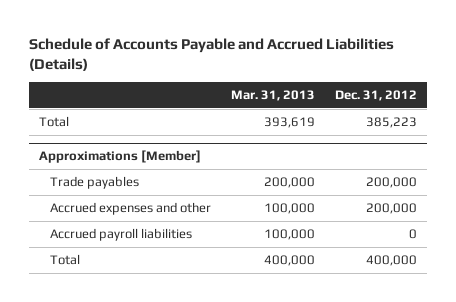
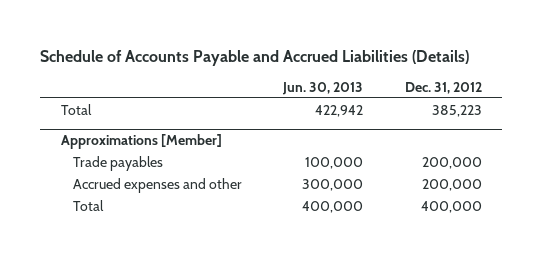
- | Mar. 31, 2013 | Dec. 31, 2012
+ | Jun. 30, 2013 | Dec. 31, 2012
@ Approximations [Member]
- Accrued payroll liabilities | 100,000 | 0

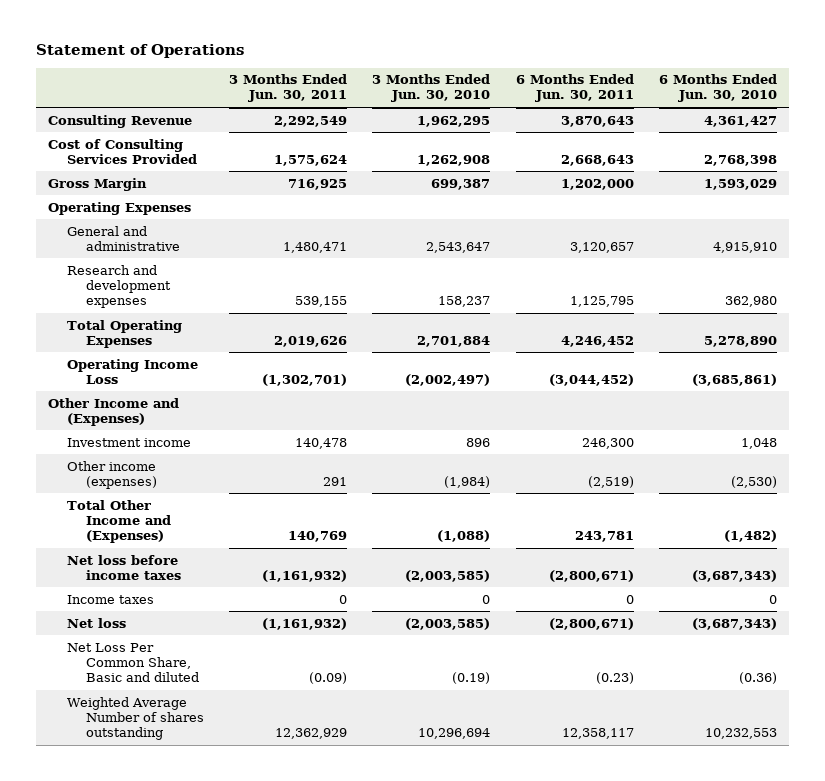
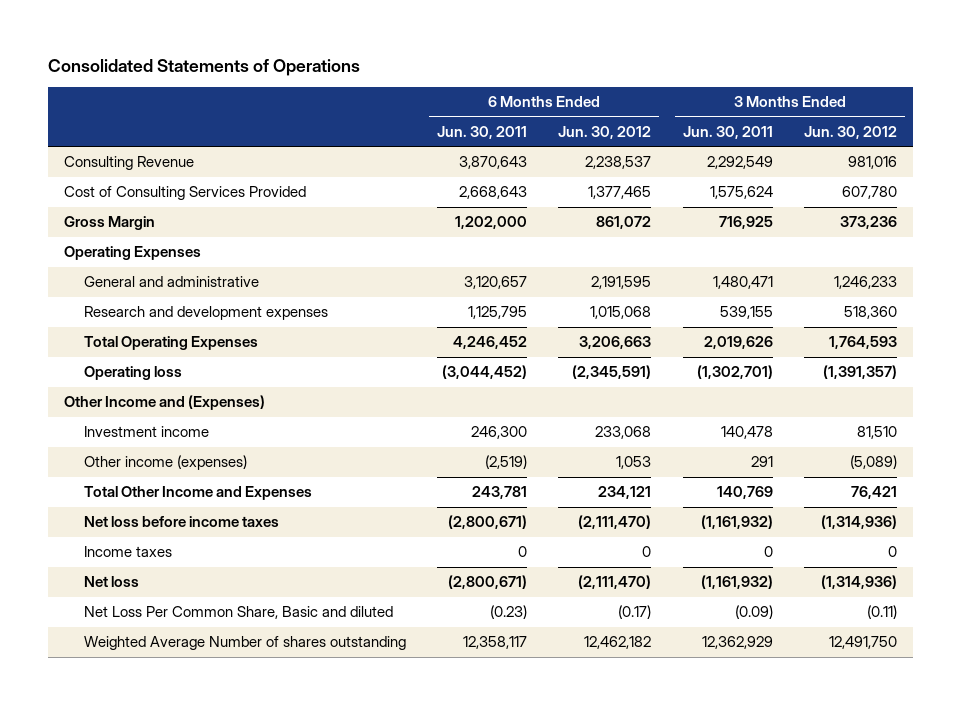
- Statement of Operations
+ Consolidated Statements of Operations
- | 3 Months Ended Jun. 30, 2011 | 3 Months Ended Jun. 30, 2010 | 6 Months Ended Jun. 30, 2011 | 6 Months Ended Jun. 30, 2010
+ | 6 Months Ended Jun. 30, 2011 | 6 Months Ended Jun. 30, 2012 | 3 Months Ended Jun. 30, 2011 | 3 Months Ended Jun. 30, 2012
- Operating Income Loss | (1,302,701) | (2,002,497) | (3,044,452) | (3,685,861)
+ Operating loss | (3,044,452) | (2,345,591) | (1,302,701) | (1,391,357)
- Total Other Income and (Expenses) | 140,769 | (1,088) | 243,781 | (1,482)
+ Total Other Income and Expenses | 243,781 | 234,121 | 140,769 | 76,421

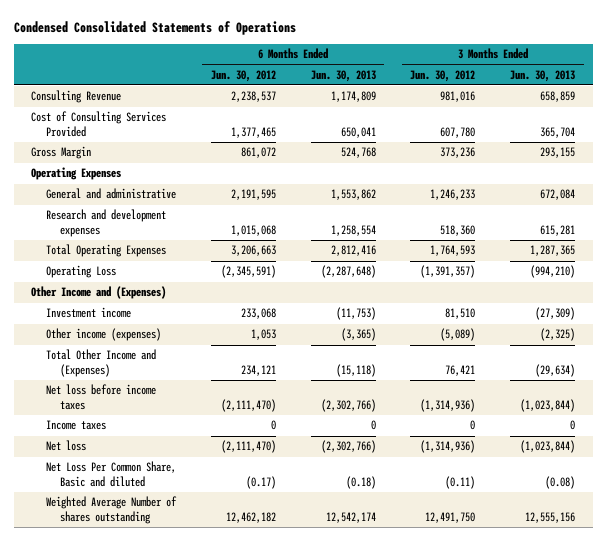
- Consolidated Statements of Operations
+ Condensed Consolidated Statements of Operations
- | 6 Months Ended Jun. 30, 2011 | 6 Months Ended Jun. 30, 2012 | 3 Months Ended Jun. 30, 2011 | 3 Months Ended Jun. 30, 2012
+ | 6 Months Ended Jun. 30, 2012 | 6 Months Ended Jun. 30, 2013 | 3 Months Ended Jun. 30, 2012 | 3 Months Ended Jun. 30, 2013
- Operating loss | (3,044,452) | (2,345,591) | (1,302,701) | (1,391,357)
+ Operating Loss | (2,345,591) | (2,287,648) | (1,391,357) | (994,210)
- Total Other Income and Expenses | 243,781 | 234,121 | 140,769 | 76,421
+ Total Other Income and (Expenses) | 234,121 | (15,118) | 76,421 | (29,634)

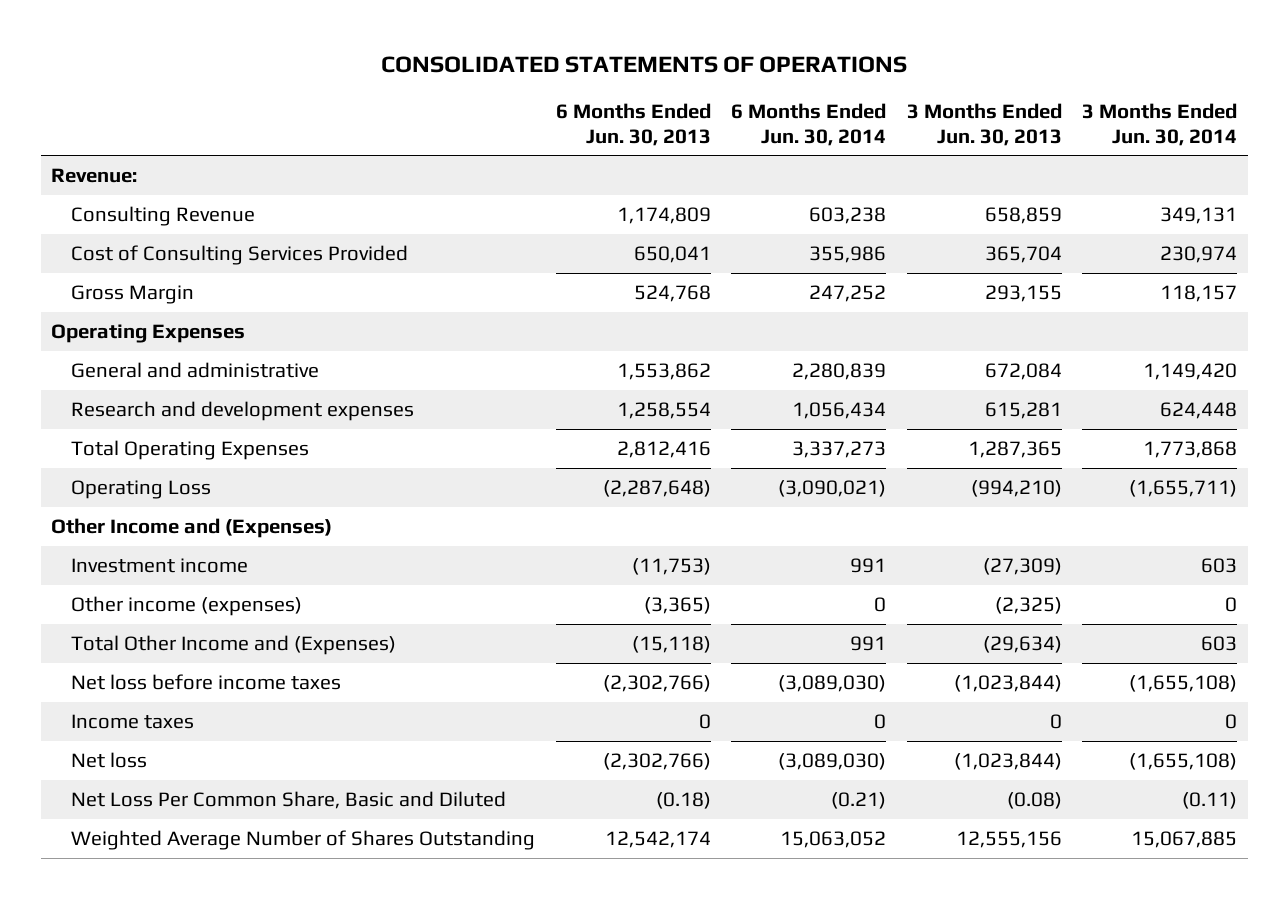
- Condensed Consolidated Statements of Operations
+ CONSOLIDATED STATEMENTS OF OPERATIONS
- | 6 Months Ended Jun. 30, 2012 | 6 Months Ended Jun. 30, 2013 | 3 Months Ended Jun. 30, 2012 | 3 Months Ended Jun. 30, 2013
+ | 6 Months Ended Jun. 30, 2013 | 6 Months Ended Jun. 30, 2014 | 3 Months Ended Jun. 30, 2013 | 3 Months Ended Jun. 30, 2014
+ Revenue:
- Net Loss Per Common Share, Basic and diluted | (0.17) | (0.18) | (0.11) | (0.08)
- Weighted Average Number of shares outstanding | 12,462,182 | 12,542,174 | 12,491,750 | 12,555,156
+ Net Loss Per Common Share, Basic and Diluted | (0.18) | (0.21) | (0.08) | (0.11)
+ Weighted Average Number of Shares Outstanding | 12,542,174 | 15,063,052 | 12,555,156 | 15,067,885

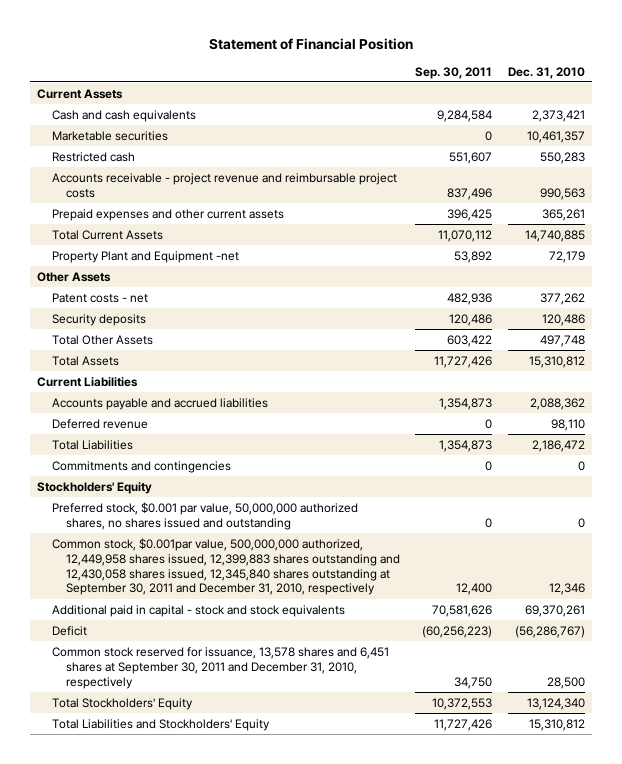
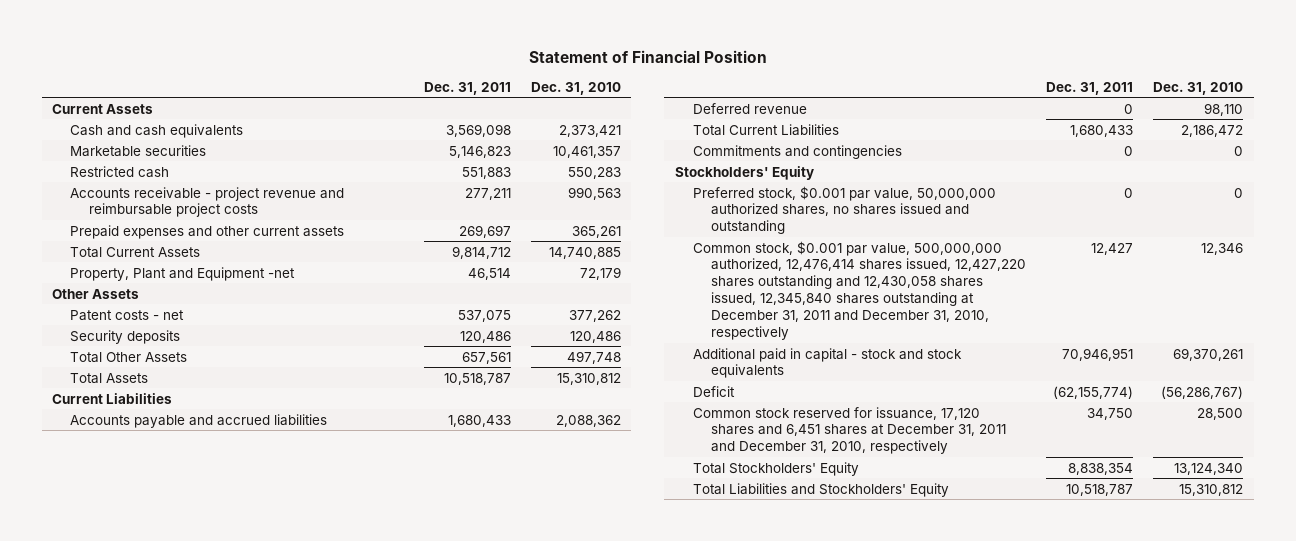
- | Sep. 30, 2011 | Dec. 31, 2010
+ | Dec. 31, 2011 | Dec. 31, 2010
- Property Plant and Equipment -net | 53,892 | 72,179
+ Property, Plant and Equipment -net | 46,514 | 72,179
- Total Liabilities | 1,354,873 | 2,186,472
+ Total Current Liabilities | 1,680,433 | 2,186,472
- Common stock, $0.001par value, 500,000,000 authorized, 12,449,958 shares issued, 12,399,883 shares outstanding and 12,430,058 shares issued, 12,345,840 shares outstanding at September 30, 2011 and December 31, 2010, respectively | 12,400 | 12,346
+ Common stock, $0.001 par value, 500,000,000 authorized, 12,476,414 shares issued, 12,427,220 shares outstanding and 12,430,058 shares issued, 12,345,840 shares outstanding at December 31, 2011 and December 31, 2010, respectively | 12,427 | 12,346
- Common stock reserved for issuance, 13,578 shares and 6,451 shares at September 30, 2011 and December 31, 2010, respectively | 34,750 | 28,500
+ Common stock reserved for issuance, 17,120 shares and 6,451 shares at December 31, 2011 and December 31, 2010, respectively | 34,750 | 28,500

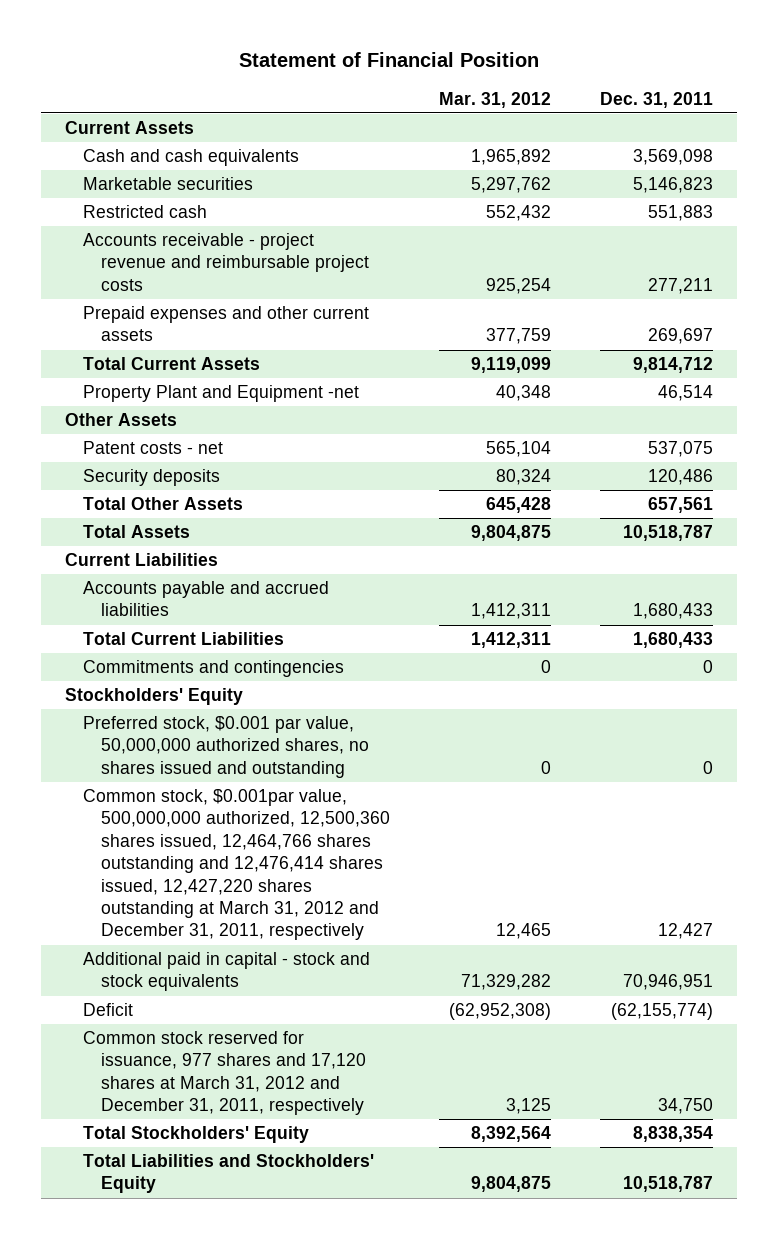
- | Dec. 31, 2011 | Dec. 31, 2010
+ | Mar. 31, 2012 | Dec. 31, 2011
- Property, Plant and Equipment -net | 46,514 | 72,179
+ Property Plant and Equipment -net | 40,348 | 46,514
- Deferred revenue | 0 | 98,110
- Common stock, $0.001 par value, 500,000,000 authorized, 12,476,414 shares issued, 12,427,220 shares outstanding and 12,430,058 shares issued, 12,345,840 shares outstanding at December 31, 2011 and December 31, 2010, respectively | 12,427 | 12,346
+ Common stock, $0.001par value, 500,000,000 authorized, 12,500,360 shares issued, 12,464,766 shares outstanding and 12,476,414 shares issued, 12,427,220 shares outstanding at March 31, 2012 and December 31, 2011, respectively | 12,465 | 12,427
- Common stock reserved for issuance, 17,120 shares and 6,451 shares at December 31, 2011 and December 31, 2010, respectively | 34,750 | 28,500
+ Common stock reserved for issuance, 977 shares and 17,120 shares at March 31, 2012 and December 31, 2011, respectively | 3,125 | 34,750

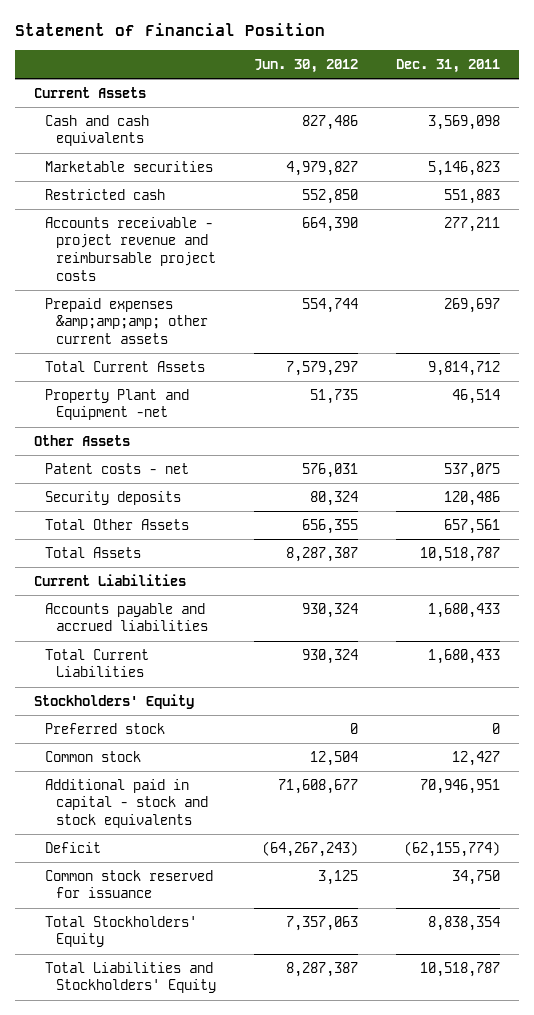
- | Mar. 31, 2012 | Dec. 31, 2011
+ | Jun. 30, 2012 | Dec. 31, 2011
- Prepaid expenses and other current assets | 377,759 | 269,697
+ Prepaid expenses &amp;amp;amp; other current assets | 554,744 | 269,697
- Commitments and contingencies | 0 | 0
- Preferred stock, $0.001 par value, 50,000,000 authorized shares, no shares issued and outstanding | 0 | 0
- Common stock, $0.001par value, 500,000,000 authorized, 12,500,360 shares issued, 12,464,766 shares outstanding and 12,476,414 shares issued, 12,427,220 shares outstanding at March 31, 2012 and December 31, 2011, respectively | 12,465 | 12,427
+ Preferred stock | 0 | 0
+ Common stock | 12,504 | 12,427
- Common stock reserved for issuance, 977 shares and 17,120 shares at March 31, 2012 and December 31, 2011, respectively | 3,125 | 34,750
+ Common stock reserved for issuance | 3,125 | 34,750

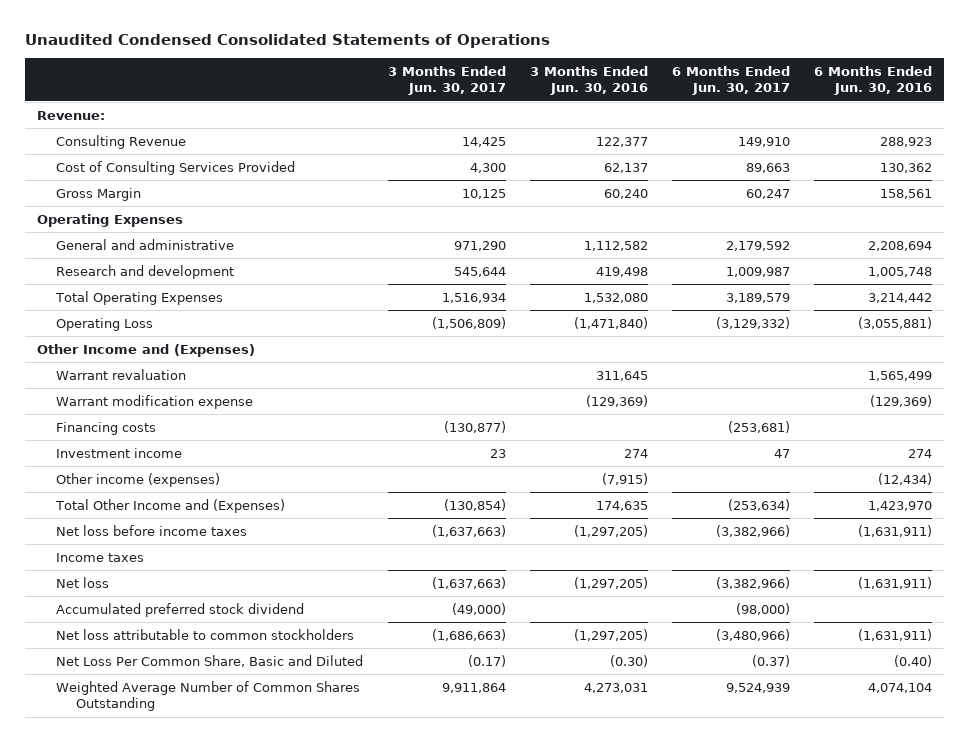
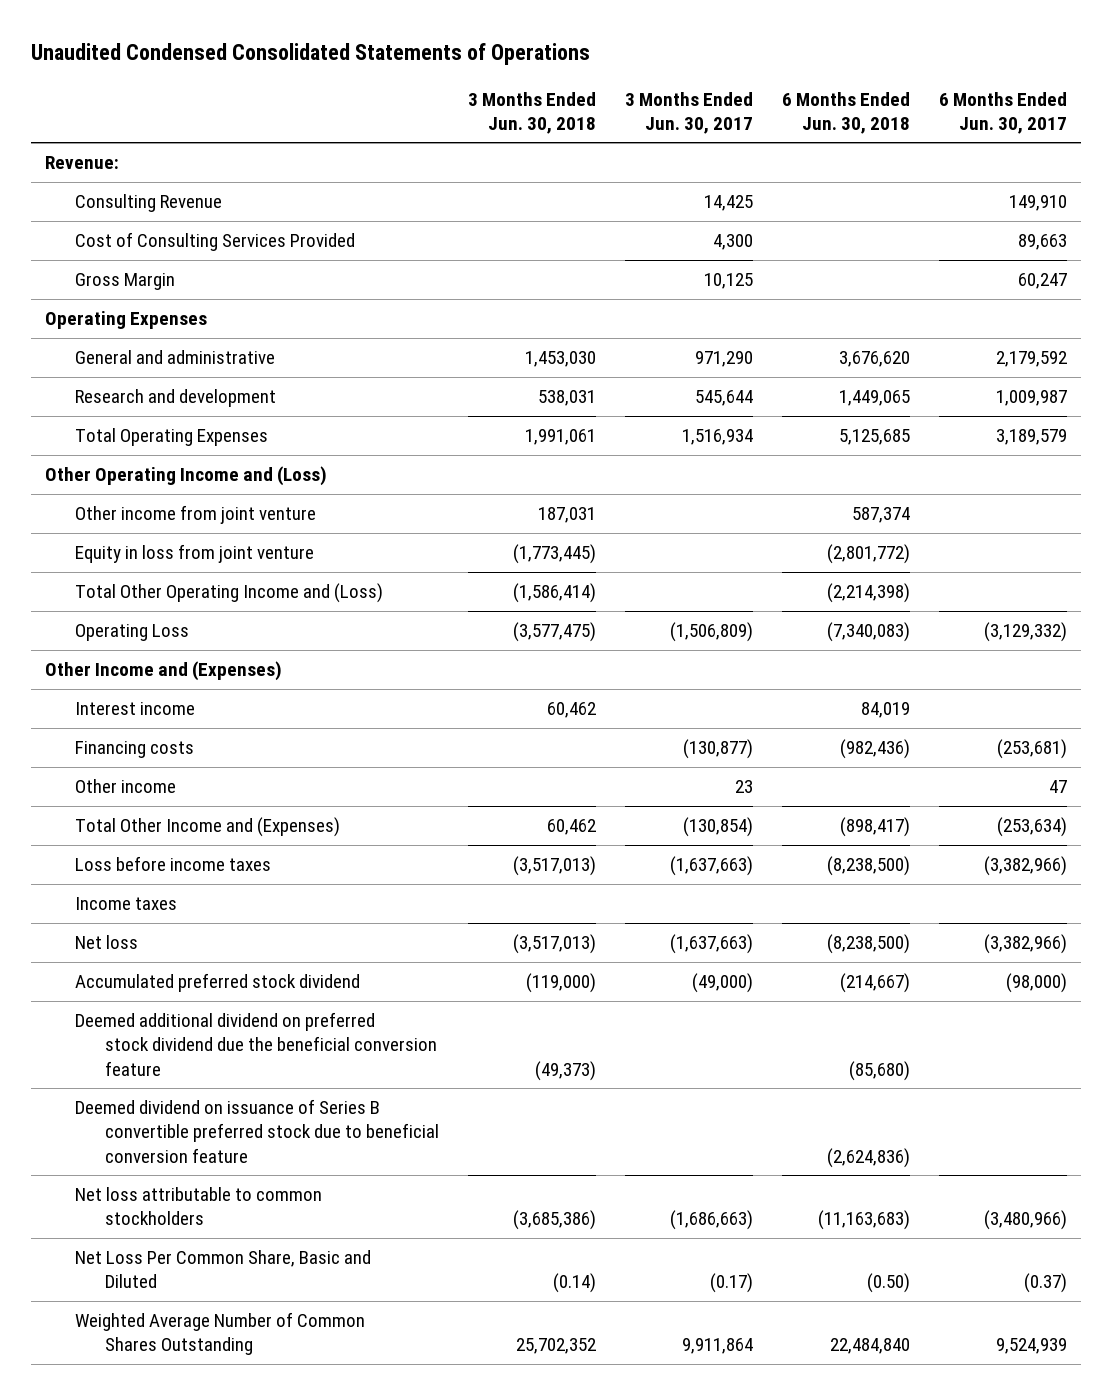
- | 3 Months Ended Jun. 30, 2017 | 3 Months Ended Jun. 30, 2016 | 6 Months Ended Jun. 30, 2017 | 6 Months Ended Jun. 30, 2016
+ | 3 Months Ended Jun. 30, 2018 | 3 Months Ended Jun. 30, 2017 | 6 Months Ended Jun. 30, 2018 | 6 Months Ended Jun. 30, 2017
+ Other Operating Income and (Loss)
+ Other income from joint venture | 187,031 | | 587,374 |
+ Equity in loss from joint venture | (1,773,445) | | (2,801,772) |
+ Total Other Operating Income and (Loss) | (1,586,414) | | (2,214,398) |
- Warrant revaluation | | 311,645 | | 1,565,499
- Warrant modification expense | | (129,369) | | (129,369)
+ Interest income | 60,462 | | 84,019 |
- Investment income | 23 | 274 | 47 | 274
- Other income (expenses) | | (7,915) | | (12,434)
+ Other income | | 23 | | 47
- Net loss before income taxes | (1,637,663) | (1,297,205) | (3,382,966) | (1,631,911)
+ Loss before income taxes | (3,517,013) | (1,637,663) | (8,238,500) | (3,382,966)
+ Deemed additional dividend on preferred stock dividend due the beneficial conversion feature | (49,373) | | (85,680) |
+ Deemed dividend on issuance of Series B convertible preferred stock due to beneficial conversion feature | | | (2,624,836) |

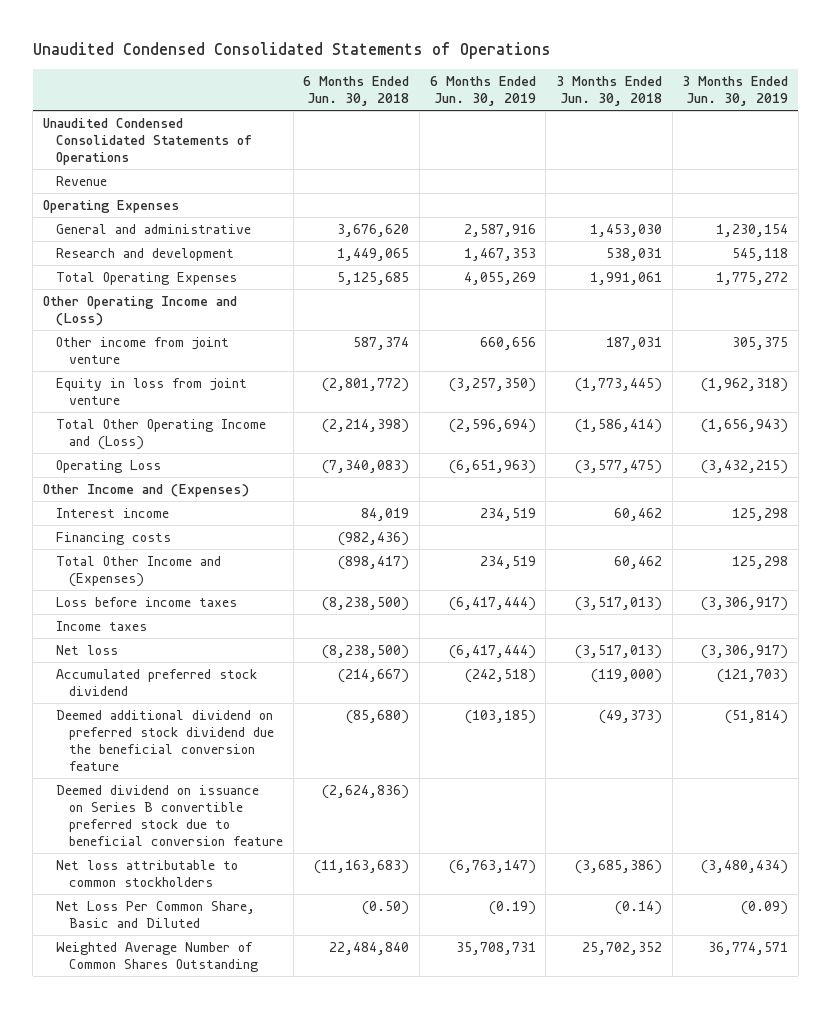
- | 3 Months Ended Jun. 30, 2018 | 3 Months Ended Jun. 30, 2017 | 6 Months Ended Jun. 30, 2018 | 6 Months Ended Jun. 30, 2017
+ | 6 Months Ended Jun. 30, 2018 | 6 Months Ended Jun. 30, 2019 | 3 Months Ended Jun. 30, 2018 | 3 Months Ended Jun. 30, 2019
- Revenue:
- Consulting Revenue | | 14,425 | | 149,910
- Cost of Consulting Services Provided | | 4,300 | | 89,663
- Gross Margin | | 10,125 | | 60,247
+ Unaudited Condensed Consolidated Statements of Operations
+ Revenue
- Other income | | 23 | | 47
- Deemed dividend on issuance of Series B convertible preferred stock due to beneficial conversion feature | | | (2,624,836) |
+ Deemed dividend on issuance on Series B convertible preferred stock due to beneficial conversion feature | (2,624,836) | | |

